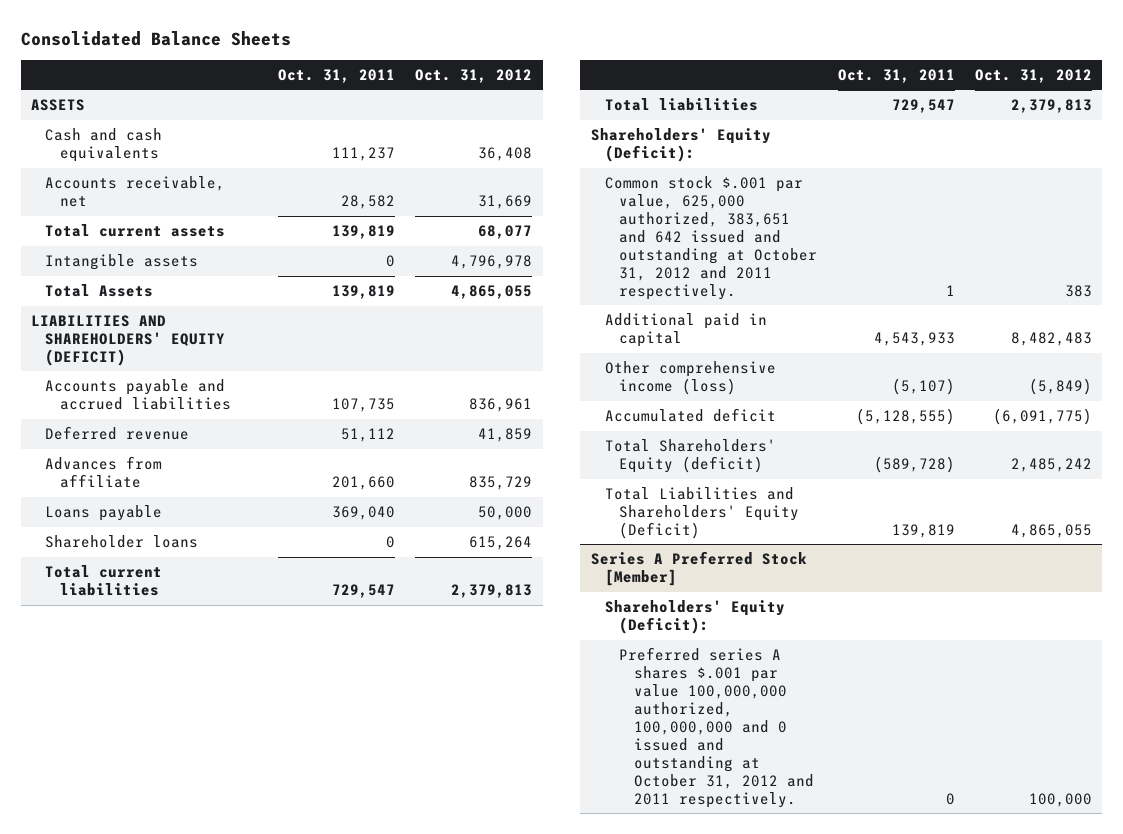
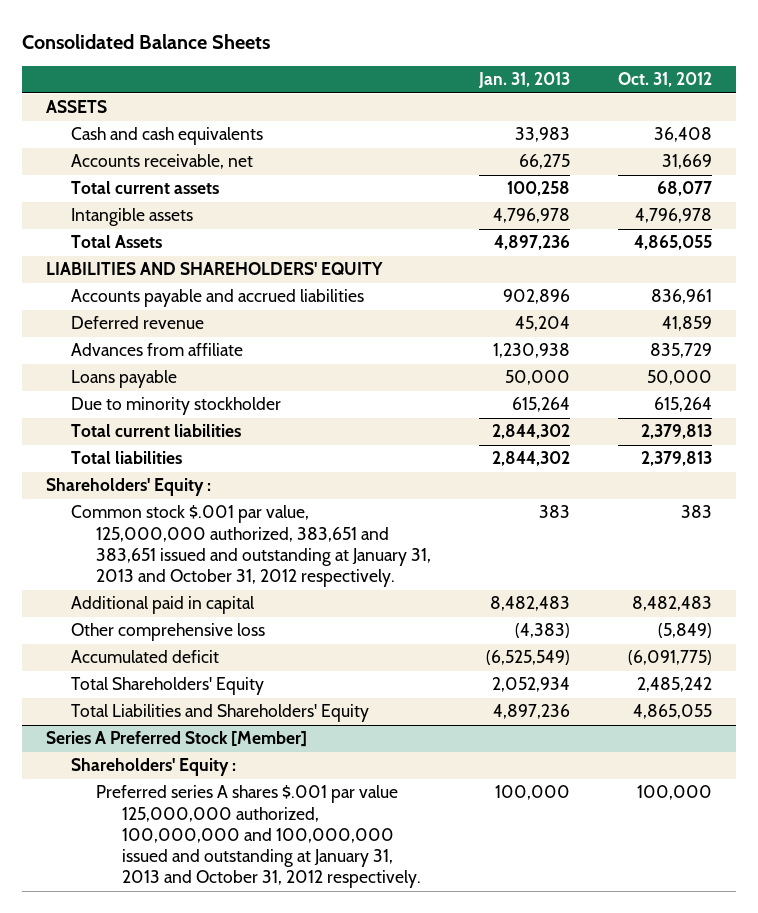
- | Oct. 31, 2011 | Oct. 31, 2012
+ | Jan. 31, 2013 | Oct. 31, 2012
- LIABILITIES AND SHAREHOLDERS' EQUITY (DEFICIT)
+ LIABILITIES AND SHAREHOLDERS' EQUITY
- Shareholder loans | 0 | 615,264
+ Due to minority stockholder | 615,264 | 615,264
- Shareholders' Equity (Deficit):
- Common stock $.001 par value, 625,000 authorized, 383,651 and 642 issued and outstanding at October 31, 2012 and 2011 respectively. | 1 | 383
+ Shareholders' Equity :
+ Common stock $.001 par value, 125,000,000 authorized, 383,651 and 383,651 issued and outstanding at January 31, 2013 and October 31, 2012 respectively. | 383 | 383
- Other comprehensive income (loss) | (5,107) | (5,849)
+ Other comprehensive loss | (4,383) | (5,849)
- Total Shareholders' Equity (deficit) | (589,728) | 2,485,242
- Total Liabilities and Shareholders' Equity (Deficit) | 139,819 | 4,865,055
+ Total Shareholders' Equity | 2,052,934 | 2,485,242
+ Total Liabilities and Shareholders' Equity | 4,897,236 | 4,865,055
@ Series A Preferred Stock [Member]
- Shareholders' Equity (Deficit):
- Preferred series A shares $.001 par value 100,000,000 authorized, 100,000,000 and 0 issued and outstanding at October 31, 2012 and 2011 respectively. | 0 | 100,000
+ Shareholders' Equity :
+ Preferred series A shares $.001 par value 125,000,000 authorized, 100,000,000 and 100,000,000 issued and outstanding at January 31, 2013 and October 31, 2012 respectively. | 100,000 | 100,000

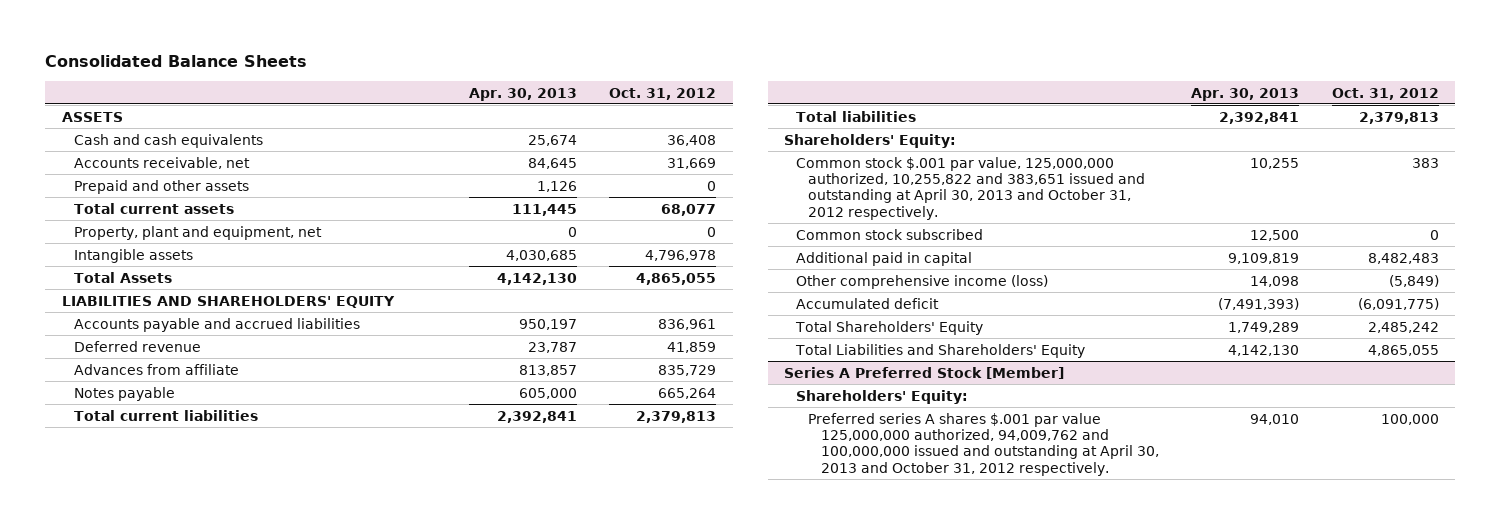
- | Jan. 31, 2013 | Oct. 31, 2012
+ | Apr. 30, 2013 | Oct. 31, 2012
+ Prepaid and other assets | 1,126 | 0
+ Property, plant and equipment, net | 0 | 0
- Loans payable | 50,000 | 50,000
- Due to minority stockholder | 615,264 | 615,264
+ Notes payable | 605,000 | 665,264
- Shareholders' Equity :
- Common stock $.001 par value, 125,000,000 authorized, 383,651 and 383,651 issued and outstanding at January 31, 2013 and October 31, 2012 respectively. | 383 | 383
+ Shareholders' Equity:
+ Common stock $.001 par value, 125,000,000 authorized, 10,255,822 and 383,651 issued and outstanding at April 30, 2013 and October 31, 2012 respectively. | 10,255 | 383
+ Common stock subscribed | 12,500 | 0
- Other comprehensive loss | (4,383) | (5,849)
+ Other comprehensive income (loss) | 14,098 | (5,849)
@ Series A Preferred Stock [Member]
- Shareholders' Equity :
- Preferred series A shares $.001 par value 125,000,000 authorized, 100,000,000 and 100,000,000 issued and outstanding at January 31, 2013 and October 31, 2012 respectively. | 100,000 | 100,000
+ Shareholders' Equity:
+ Preferred series A shares $.001 par value 125,000,000 authorized, 94,009,762 and 100,000,000 issued and outstanding at April 30, 2013 and October 31, 2012 respectively. | 94,010 | 100,000

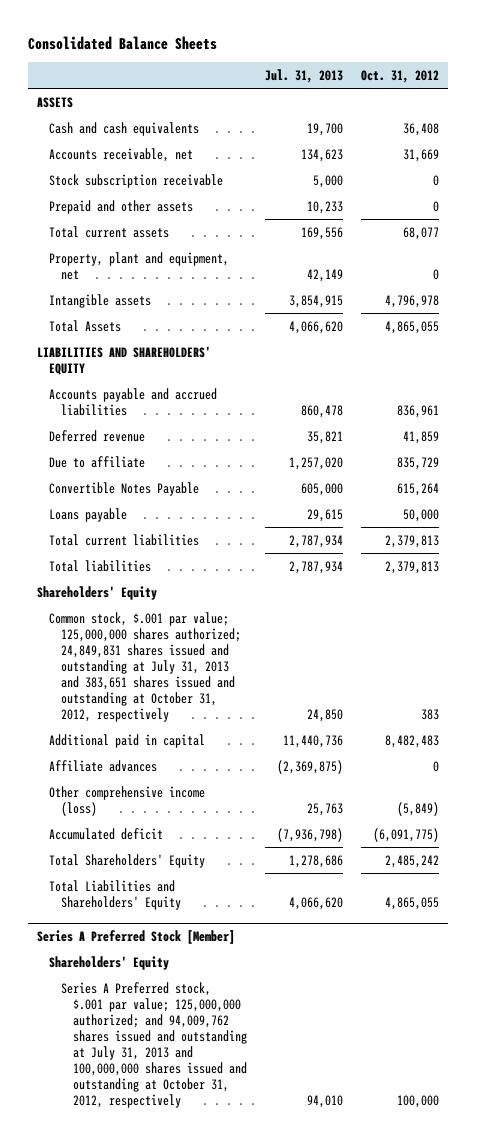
- | Apr. 30, 2013 | Oct. 31, 2012
+ | Jul. 31, 2013 | Oct. 31, 2012
+ Stock subscription receivable | 5,000 | 0
- Advances from affiliate | 813,857 | 835,729
- Notes payable | 605,000 | 665,264
+ Due to affiliate | 1,257,020 | 835,729
+ Convertible Notes Payable | 605,000 | 615,264
+ Loans payable | 29,615 | 50,000
- Shareholders' Equity:
- Common stock $.001 par value, 125,000,000 authorized, 10,255,822 and 383,651 issued and outstanding at April 30, 2013 and October 31, 2012 respectively. | 10,255 | 383
- Common stock subscribed | 12,500 | 0
+ Shareholders' Equity
+ Common stock, $.001 par value; 125,000,000 shares authorized; 24,849,831 shares issued and outstanding at July 31, 2013 and 383,651 shares issued and outstanding at October 31, 2012, respectively | 24,850 | 383
+ Affiliate advances | (2,369,875) | 0
@ Series A Preferred Stock [Member]
- Shareholders' Equity:
- Preferred series A shares $.001 par value 125,000,000 authorized, 94,009,762 and 100,000,000 issued and outstanding at April 30, 2013 and October 31, 2012 respectively. | 94,010 | 100,000
+ Shareholders' Equity
+ Series A Preferred stock, $.001 par value; 125,000,000 authorized; and 94,009,762 shares issued and outstanding at July 31, 2013 and 100,000,000 shares issued and outstanding at October 31, 2012, respectively | 94,010 | 100,000

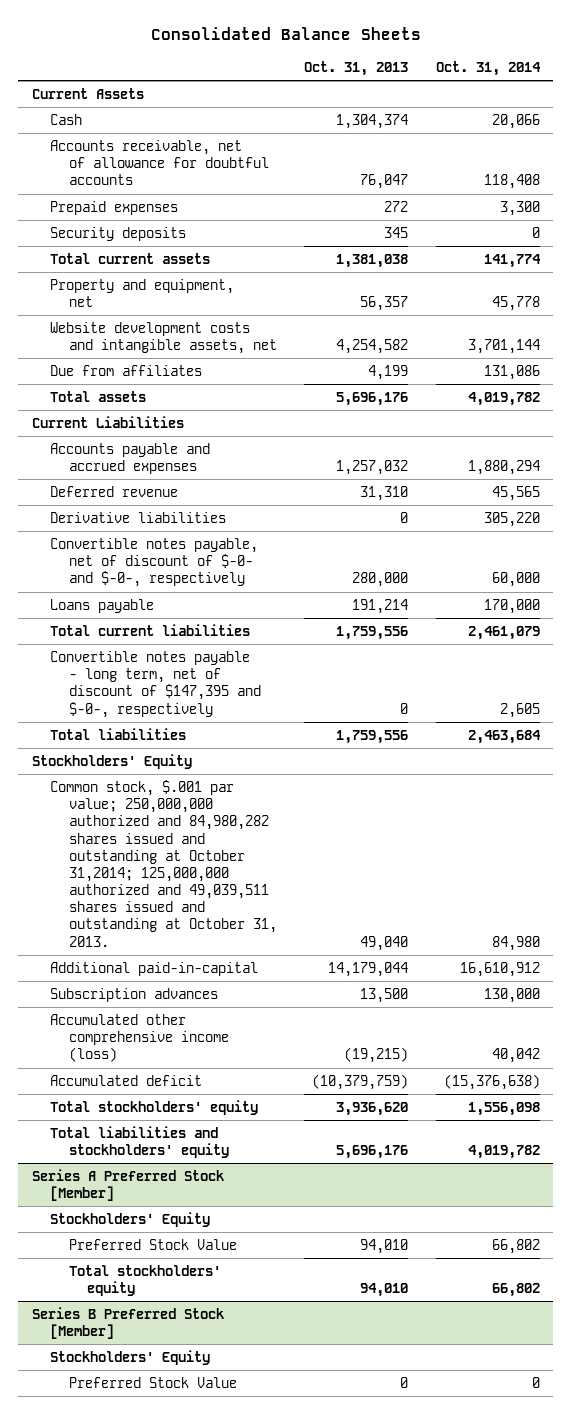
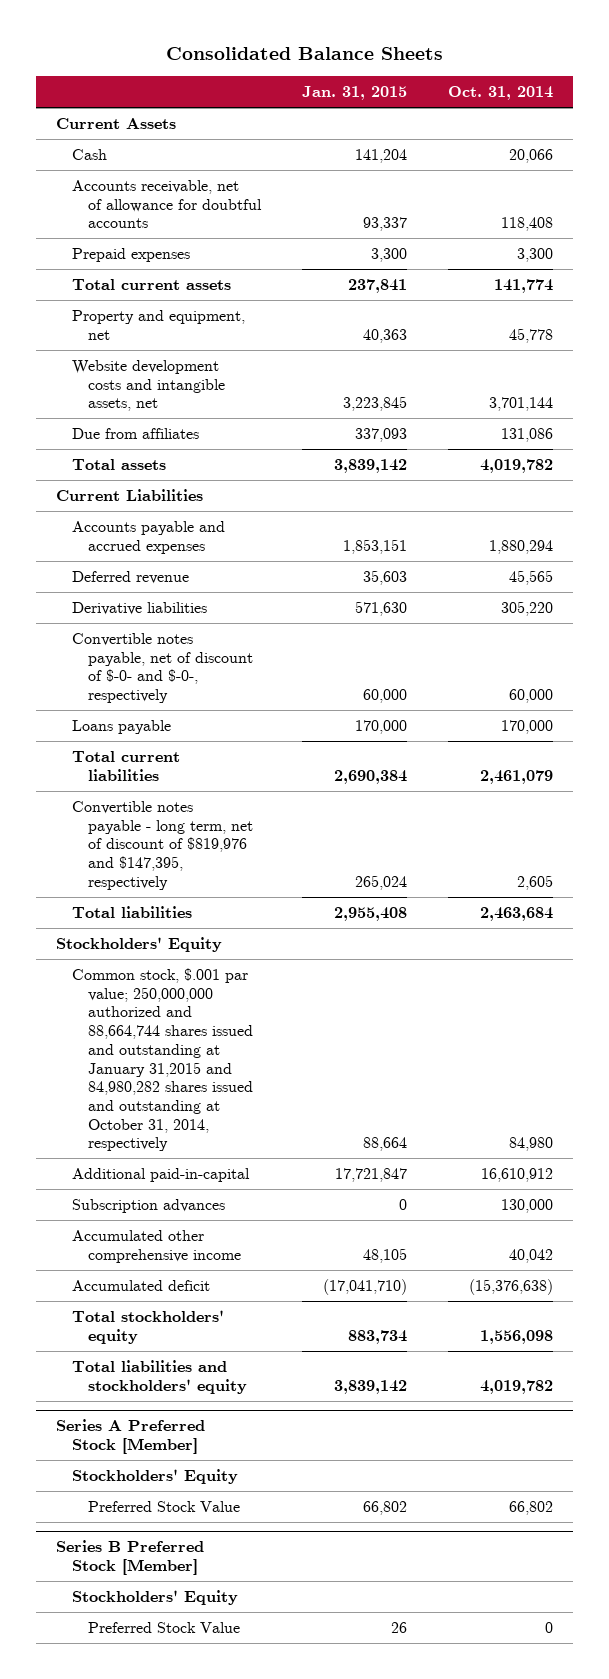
- | Oct. 31, 2013 | Oct. 31, 2014
+ | Jan. 31, 2015 | Oct. 31, 2014
- Security deposits | 345 | 0
- Convertible notes payable - long term, net of discount of $147,395 and $-0-, respectively | 0 | 2,605
+ Convertible notes payable - long term, net of discount of $819,976 and $147,395, respectively | 265,024 | 2,605
- Common stock, $.001 par value; 250,000,000 authorized and 84,980,282 shares issued and outstanding at October 31,2014; 125,000,000 authorized and 49,039,511 shares issued and outstanding at October 31, 2013. | 49,040 | 84,980
+ Common stock, $.001 par value; 250,000,000 authorized and 88,664,744 shares issued and outstanding at January 31,2015 and 84,980,282 shares issued and outstanding at October 31, 2014, respectively | 88,664 | 84,980
- Accumulated other comprehensive income (loss) | (19,215) | 40,042
+ Accumulated other comprehensive income | 48,105 | 40,042
@ Series A Preferred Stock [Member]
- Total stockholders' equity | 94,010 | 66,802

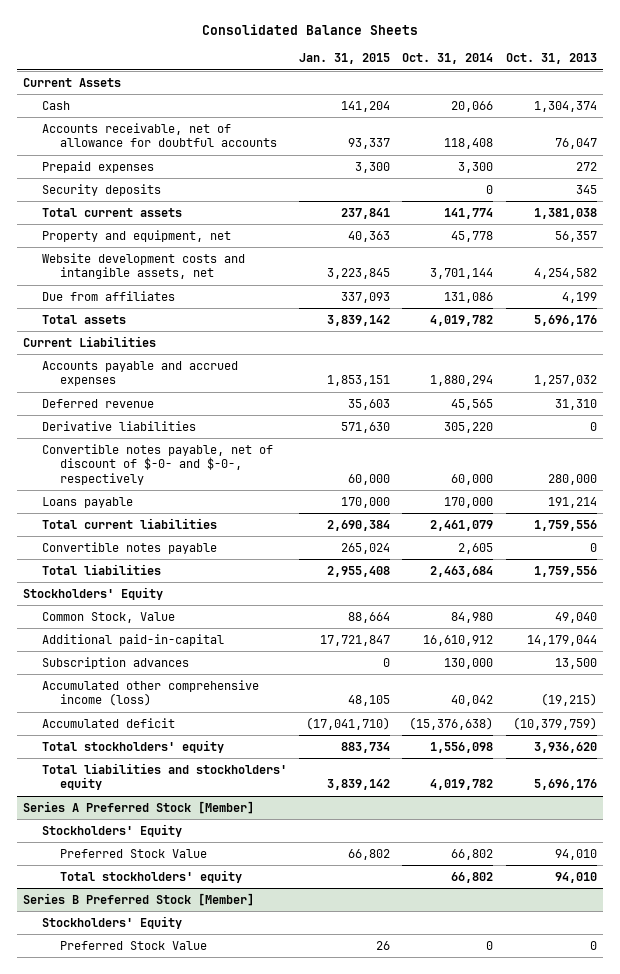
- | Jan. 31, 2015 | Oct. 31, 2014
+ | Jan. 31, 2015 | Oct. 31, 2014 | Oct. 31, 2013
+ Security deposits | | 0 | 345
- Convertible notes payable - long term, net of discount of $819,976 and $147,395, respectively | 265,024 | 2,605
+ Convertible notes payable | 265,024 | 2,605 | 0
- Common stock, $.001 par value; 250,000,000 authorized and 88,664,744 shares issued and outstanding at January 31,2015 and 84,980,282 shares issued and outstanding at October 31, 2014, respectively | 88,664 | 84,980
+ Common Stock, Value | 88,664 | 84,980 | 49,040
- Accumulated other comprehensive income | 48,105 | 40,042
+ Accumulated other comprehensive income (loss) | 48,105 | 40,042 | (19,215)
@ Series A Preferred Stock [Member]
+ Total stockholders' equity | | 66,802 | 94,010

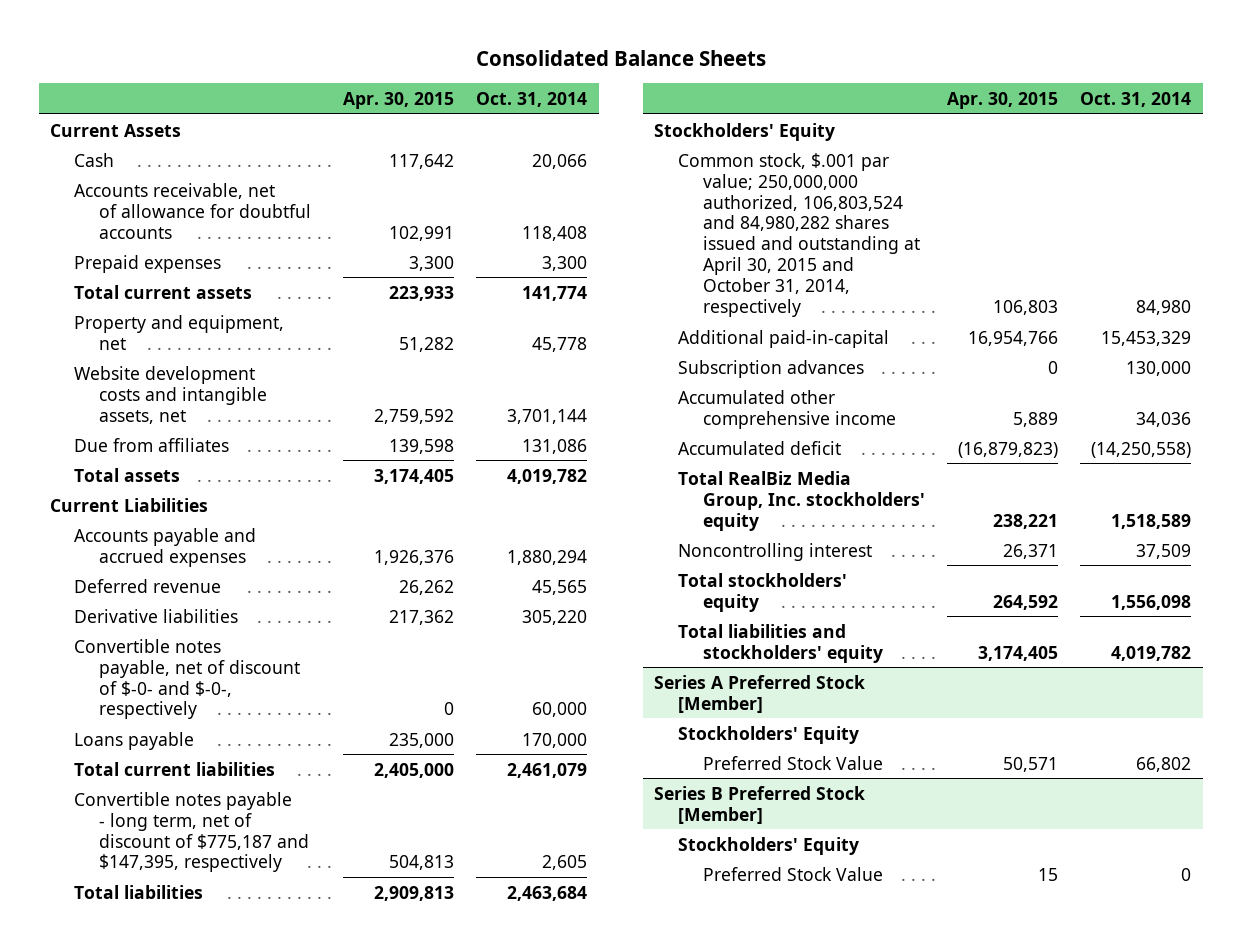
- | Jan. 31, 2015 | Oct. 31, 2014 | Oct. 31, 2013
+ | Apr. 30, 2015 | Oct. 31, 2014
- Security deposits | | 0 | 345
- Convertible notes payable | 265,024 | 2,605 | 0
+ Convertible notes payable - long term, net of discount of $775,187 and $147,395, respectively | 504,813 | 2,605
- Common Stock, Value | 88,664 | 84,980 | 49,040
- Additional paid-in-capital | 17,721,847 | 16,610,912 | 14,179,044
+ Common stock, $.001 par value; 250,000,000 authorized, 106,803,524 and 84,980,282 shares issued and outstanding at April 30, 2015 and October 31, 2014, respectively | 106,803 | 84,980
+ Additional paid-in-capital | 16,954,766 | 15,453,329
- Accumulated other comprehensive income (loss) | 48,105 | 40,042 | (19,215)
- Accumulated deficit | (17,041,710) | (15,376,638) | (10,379,759)
+ Accumulated other comprehensive income | 5,889 | 34,036
+ Accumulated deficit | (16,879,823) | (14,250,558)
+ Total RealBiz Media Group, Inc. stockholders' equity | 238,221 | 1,518,589
+ Noncontrolling interest | 26,371 | 37,509
@ Series A Preferred Stock [Member]
- Total stockholders' equity | | 66,802 | 94,010

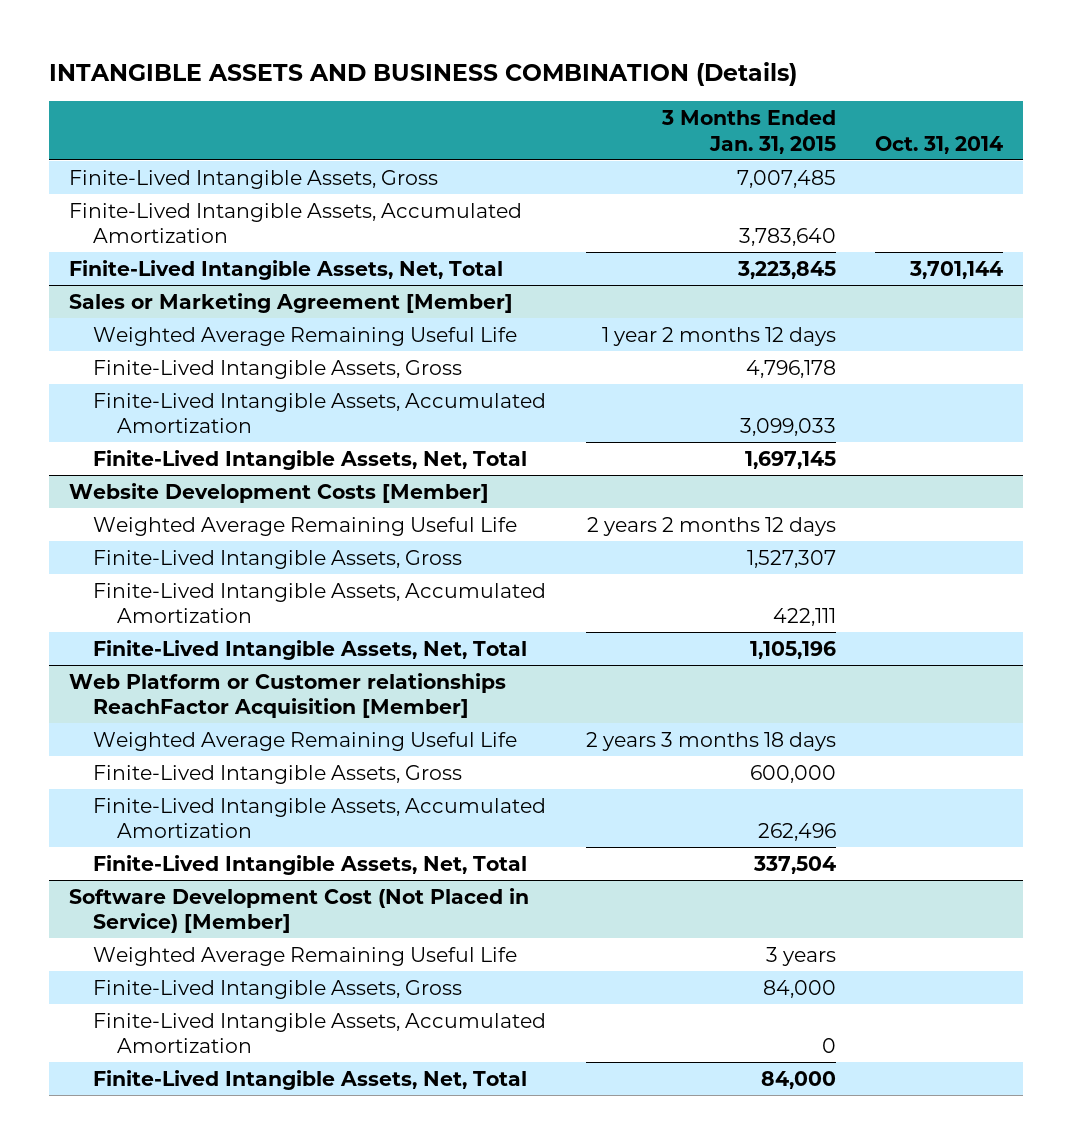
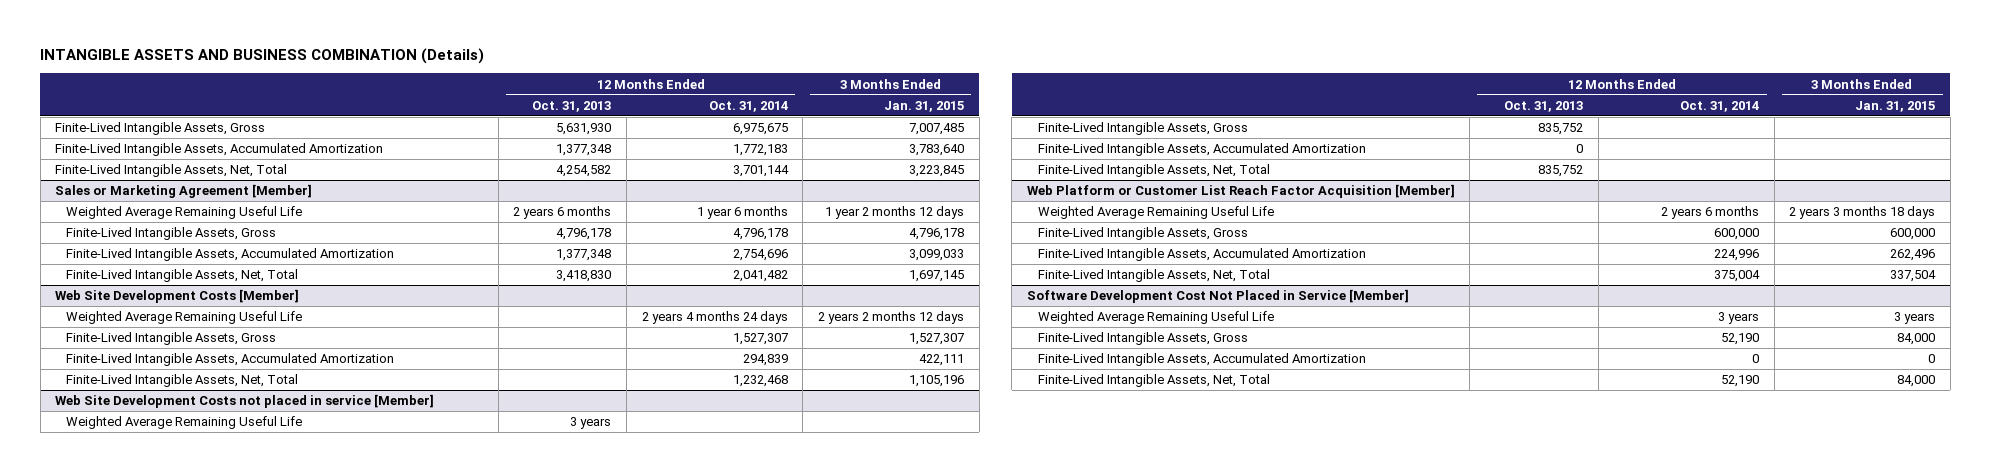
- | 3 Months Ended Jan. 31, 2015 | Oct. 31, 2014
+ | 12 Months Ended Oct. 31, 2013 | 12 Months Ended Oct. 31, 2014 | 3 Months Ended Jan. 31, 2015
- Website Development Costs [Member]
+ Web Site Development Costs [Member]
- Web Platform or Customer relationships ReachFactor Acquisition [Member]
+ Web Site Development Costs not placed in service [Member]
+ Weighted Average Remaining Useful Life | 3 years | |
+ Finite-Lived Intangible Assets, Gross | 835,752 | |
+ Finite-Lived Intangible Assets, Accumulated Amortization | 0 | |
+ Finite-Lived Intangible Assets, Net, Total | 835,752 | |
+ Web Platform or Customer List Reach Factor Acquisition [Member]
- Software Development Cost (Not Placed in Service) [Member]
+ Software Development Cost Not Placed in Service [Member]

